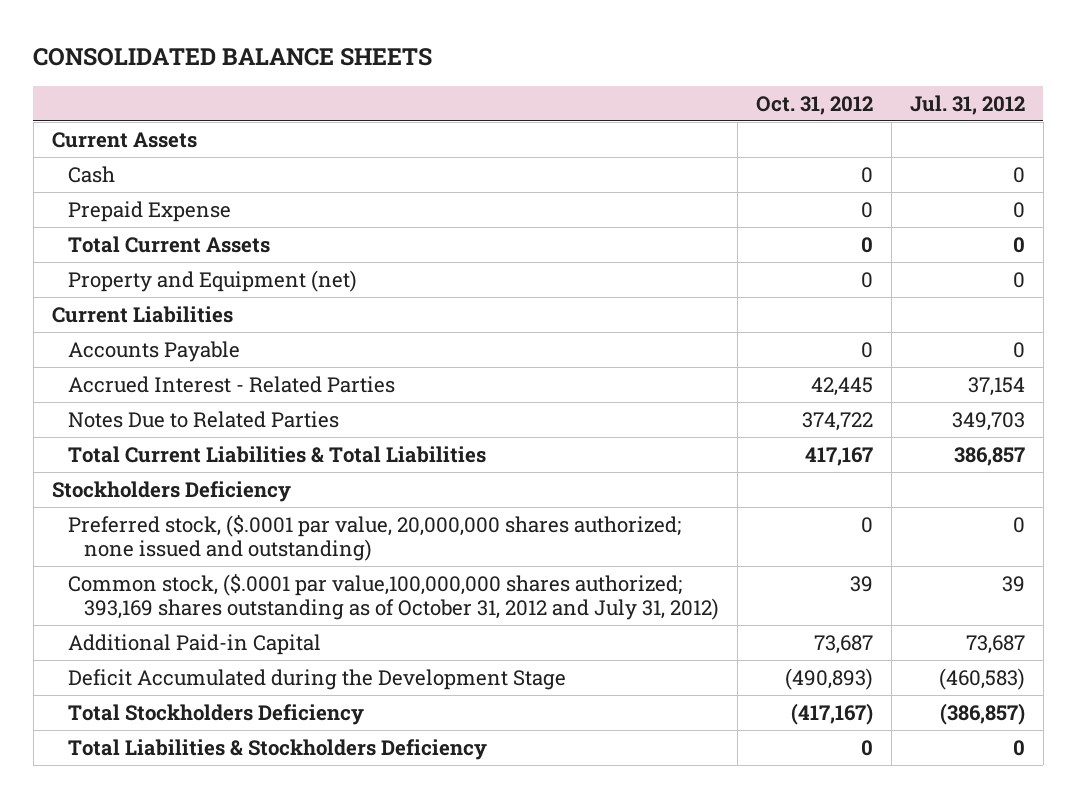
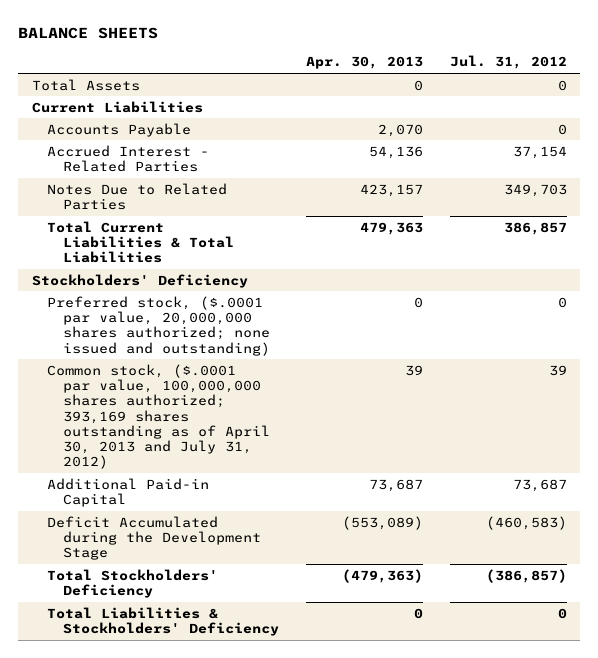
- CONSOLIDATED BALANCE SHEETS
+ BALANCE SHEETS
- | Oct. 31, 2012 | Jul. 31, 2012
+ | Apr. 30, 2013 | Jul. 31, 2012
- Current Assets
- Cash | 0 | 0
- Prepaid Expense | 0 | 0
- Total Current Assets | 0 | 0
- Property and Equipment (net) | 0 | 0
+ Total Assets | 0 | 0
- Stockholders Deficiency
+ Stockholders' Deficiency
- Common stock, ($.0001 par value,100,000,000 shares authorized; 393,169 shares outstanding as of October 31, 2012 and July 31, 2012) | 39 | 39
+ Common stock, ($.0001 par value, 100,000,000 shares authorized; 393,169 shares outstanding as of April 30, 2013 and July 31, 2012) | 39 | 39
- Total Stockholders Deficiency | (417,167) | (386,857)
- Total Liabilities & Stockholders Deficiency | 0 | 0
+ Total Stockholders' Deficiency | (479,363) | (386,857)
+ Total Liabilities & Stockholders' Deficiency | 0 | 0

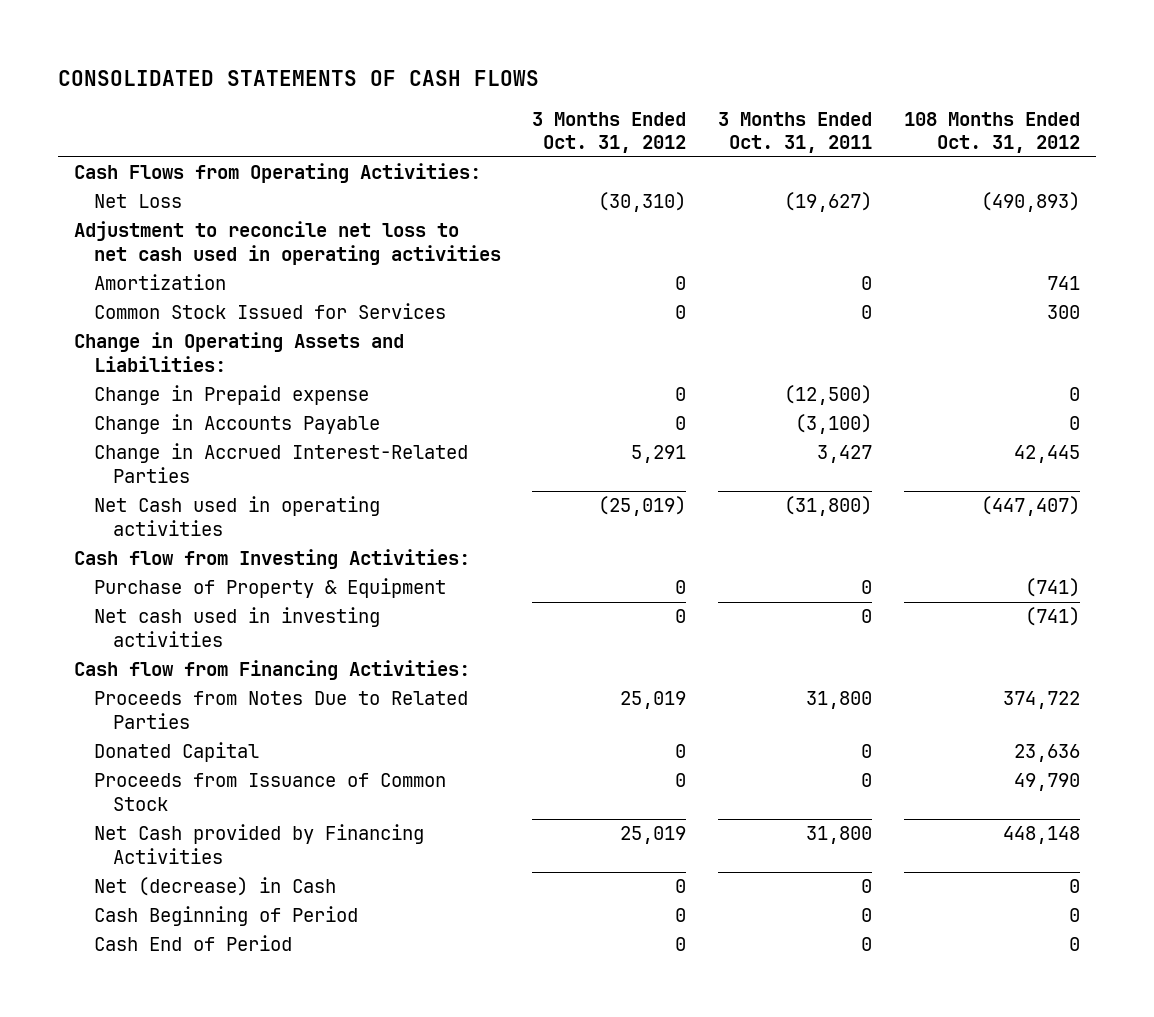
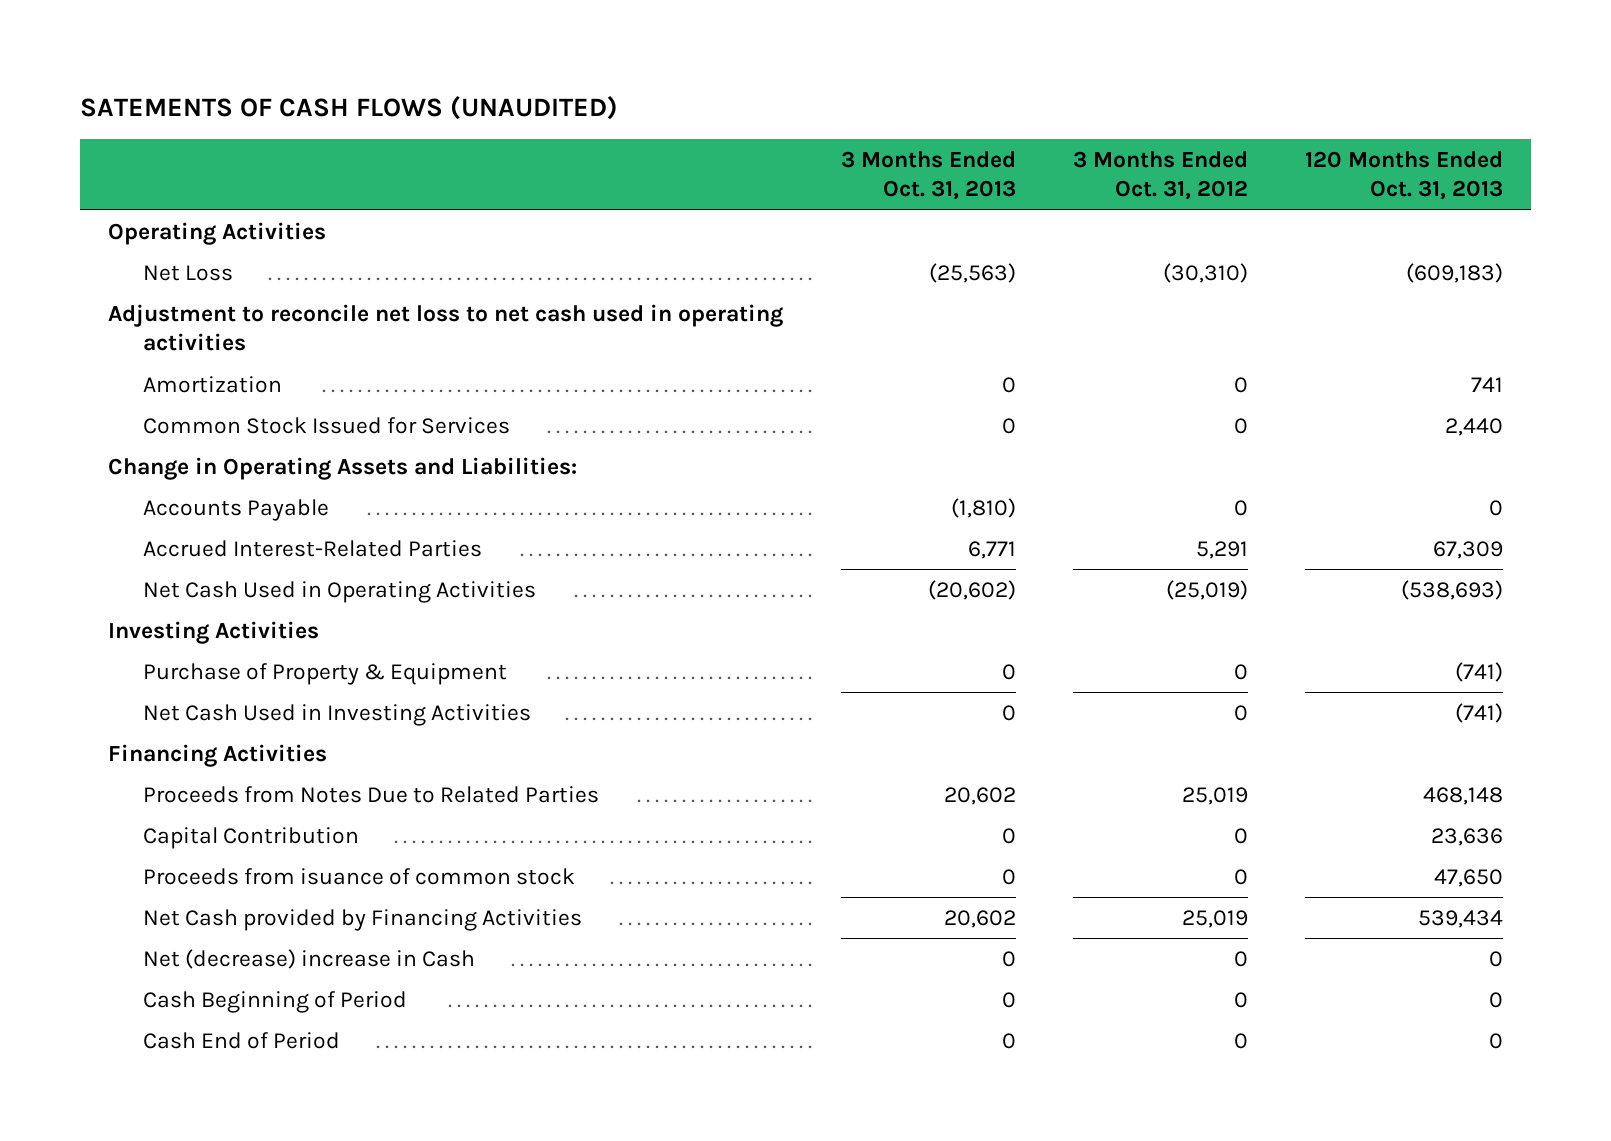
- CONSOLIDATED STATEMENTS OF CASH FLOWS
+ SATEMENTS OF CASH FLOWS (UNAUDITED)
- | 3 Months Ended Oct. 31, 2012 | 3 Months Ended Oct. 31, 2011 | 108 Months Ended Oct. 31, 2012
+ | 3 Months Ended Oct. 31, 2013 | 3 Months Ended Oct. 31, 2012 | 120 Months Ended Oct. 31, 2013
- Cash Flows from Operating Activities:
+ Operating Activities
- Change in Prepaid expense | 0 | (12,500) | 0
- Change in Accounts Payable | 0 | (3,100) | 0
- Change in Accrued Interest-Related Parties | 5,291 | 3,427 | 42,445
- Net Cash used in operating activities | (25,019) | (31,800) | (447,407)
- Cash flow from Investing Activities:
+ Accounts Payable | (1,810) | 0 | 0
+ Accrued Interest-Related Parties | 6,771 | 5,291 | 67,309
+ Net Cash Used in Operating Activities | (20,602) | (25,019) | (538,693)
+ Investing Activities
- Net cash used in investing activities | 0 | 0 | (741)
- Cash flow from Financing Activities:
+ Net Cash Used in Investing Activities | 0 | 0 | (741)
+ Financing Activities
- Donated Capital | 0 | 0 | 23,636
- Proceeds from Issuance of Common Stock | 0 | 0 | 49,790
+ Capital Contribution | 0 | 0 | 23,636
+ Proceeds from isuance of common stock | 0 | 0 | 47,650
- Net (decrease) in Cash | 0 | 0 | 0
+ Net (decrease) increase in Cash | 0 | 0 | 0

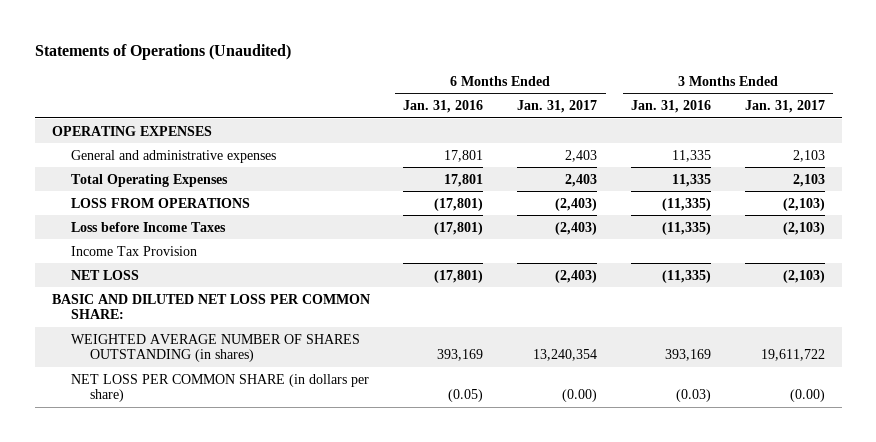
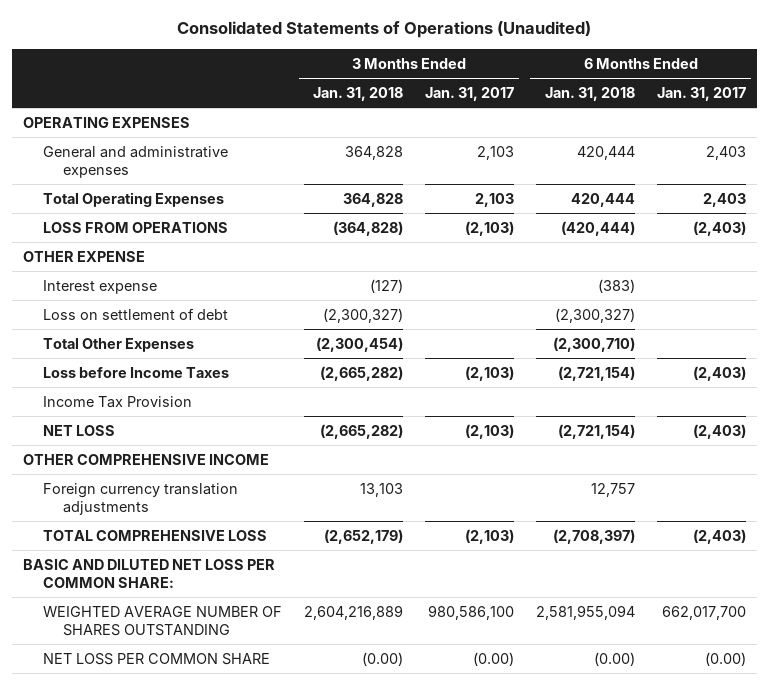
- Statements of Operations (Unaudited)
+ Consolidated Statements of Operations (Unaudited)
- | 6 Months Ended Jan. 31, 2016 | 6 Months Ended Jan. 31, 2017 | 3 Months Ended Jan. 31, 2016 | 3 Months Ended Jan. 31, 2017
+ | 3 Months Ended Jan. 31, 2018 | 3 Months Ended Jan. 31, 2017 | 6 Months Ended Jan. 31, 2018 | 6 Months Ended Jan. 31, 2017
+ OTHER EXPENSE
+ Interest expense | (127) | | (383) |
+ Loss on settlement of debt | (2,300,327) | | (2,300,327) |
+ Total Other Expenses | (2,300,454) | | (2,300,710) |
+ OTHER COMPREHENSIVE INCOME
+ Foreign currency translation adjustments | 13,103 | | 12,757 |
+ TOTAL COMPREHENSIVE LOSS | (2,652,179) | (2,103) | (2,708,397) | (2,403)
- WEIGHTED AVERAGE NUMBER OF SHARES OUTSTANDING (in shares) | 393,169 | 13,240,354 | 393,169 | 19,611,722
- NET LOSS PER COMMON SHARE (in dollars per share) | (0.05) | (0.00) | (0.03) | (0.00)
+ WEIGHTED AVERAGE NUMBER OF SHARES OUTSTANDING | 2,604,216,889 | 980,586,100 | 2,581,955,094 | 662,017,700
+ NET LOSS PER COMMON SHARE | (0.00) | (0.00) | (0.00) | (0.00)

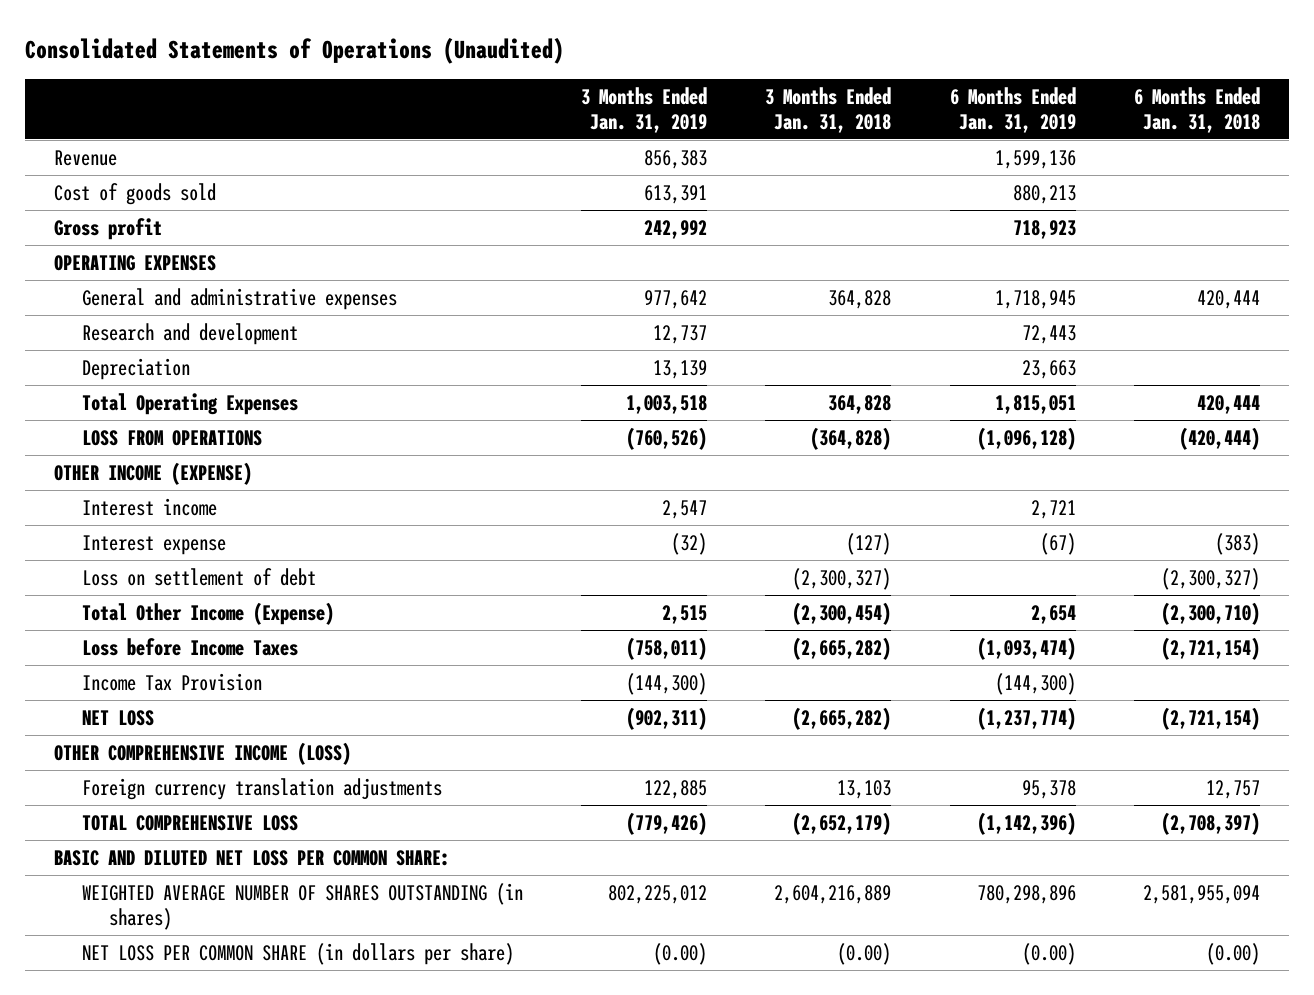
- | 3 Months Ended Jan. 31, 2018 | 3 Months Ended Jan. 31, 2017 | 6 Months Ended Jan. 31, 2018 | 6 Months Ended Jan. 31, 2017
+ | 3 Months Ended Jan. 31, 2019 | 3 Months Ended Jan. 31, 2018 | 6 Months Ended Jan. 31, 2019 | 6 Months Ended Jan. 31, 2018
+ Revenue | 856,383 | | 1,599,136 |
+ Cost of goods sold | 613,391 | | 880,213 |
+ Gross profit | 242,992 | | 718,923 |
+ Research and development | 12,737 | | 72,443 |
+ Depreciation | 13,139 | | 23,663 |
- OTHER EXPENSE
+ OTHER INCOME (EXPENSE)
+ Interest income | 2,547 | | 2,721 |
- Total Other Expenses | (2,300,454) | | (2,300,710) |
+ Total Other Income (Expense) | 2,515 | (2,300,454) | 2,654 | (2,300,710)
- OTHER COMPREHENSIVE INCOME
+ OTHER COMPREHENSIVE INCOME (LOSS)
- WEIGHTED AVERAGE NUMBER OF SHARES OUTSTANDING | 2,604,216,889 | 980,586,100 | 2,581,955,094 | 662,017,700
- NET LOSS PER COMMON SHARE | (0.00) | (0.00) | (0.00) | (0.00)
+ WEIGHTED AVERAGE NUMBER OF SHARES OUTSTANDING (in shares) | 802,225,012 | 2,604,216,889 | 780,298,896 | 2,581,955,094
+ NET LOSS PER COMMON SHARE (in dollars per share) | (0.00) | (0.00) | (0.00) | (0.00)

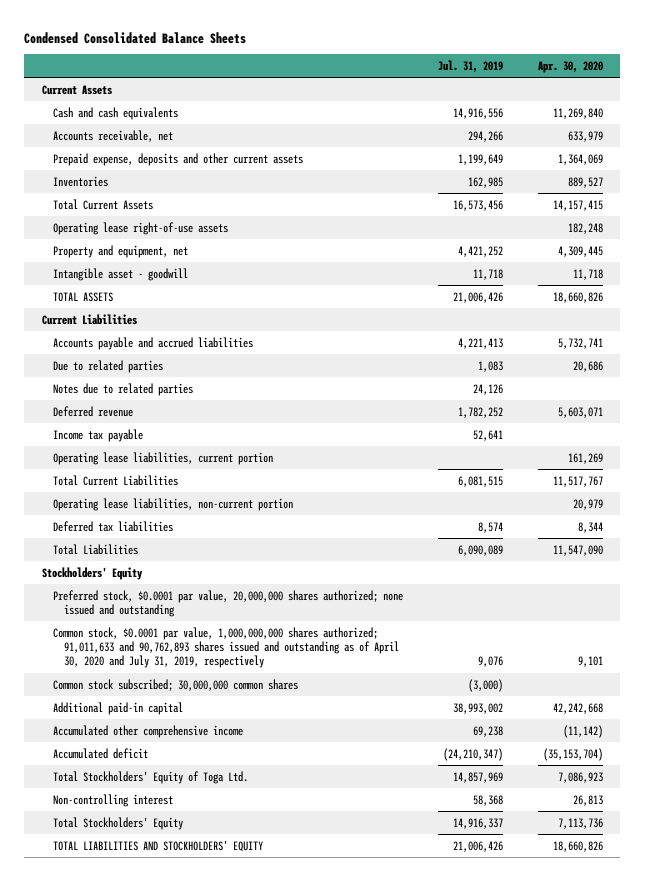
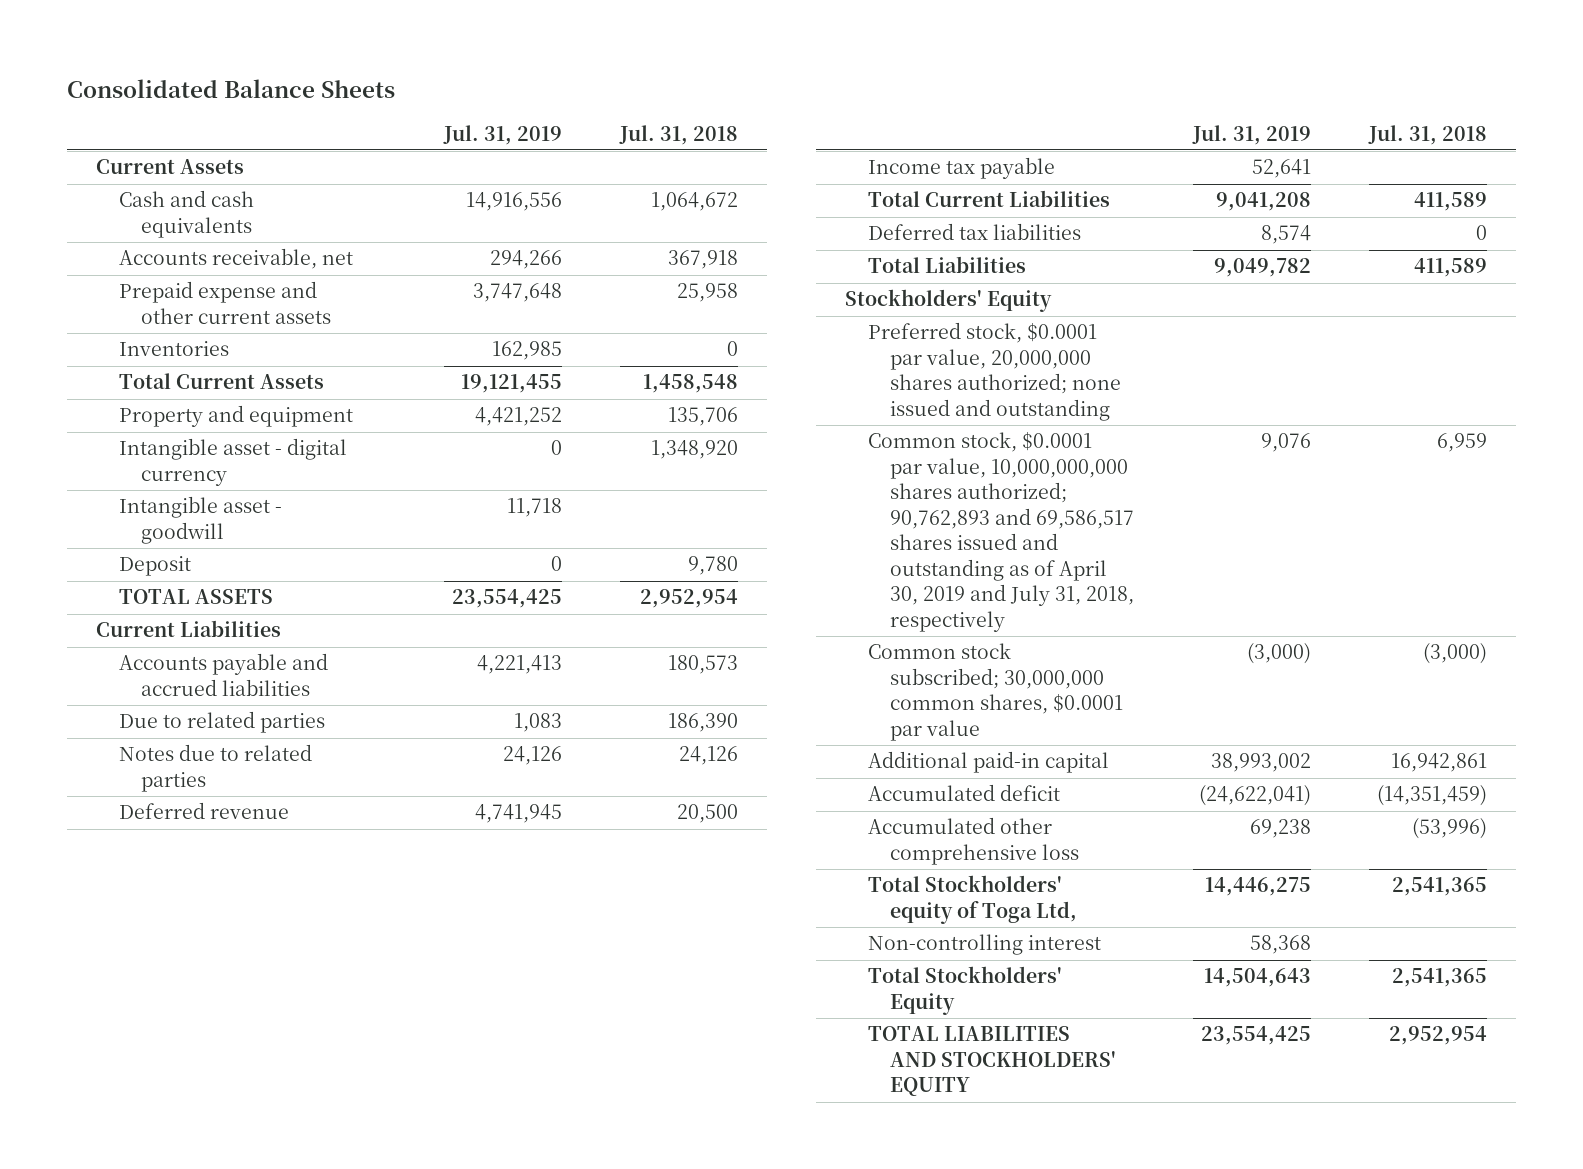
- Condensed Consolidated Balance Sheets
+ Consolidated Balance Sheets
- | Jul. 31, 2019 | Apr. 30, 2020
+ | Jul. 31, 2019 | Jul. 31, 2018
- Prepaid expense, deposits and other current assets | 1,199,649 | 1,364,069
+ Prepaid expense and other current assets | 3,747,648 | 25,958
- Total Current Assets | 16,573,456 | 14,157,415
- Operating lease right-of-use assets | | 182,248
- Property and equipment, net | 4,421,252 | 4,309,445
+ Total Current Assets | 19,121,455 | 1,458,548
+ Property and equipment | 4,421,252 | 135,706
+ Intangible asset - digital currency | 0 | 1,348,920
- TOTAL ASSETS | 21,006,426 | 18,660,826
+ Deposit | 0 | 9,780
+ TOTAL ASSETS | 23,554,425 | 2,952,954
- Deferred revenue | 1,782,252 | 5,603,071
+ Deferred revenue | 4,741,945 | 20,500
- Operating lease liabilities, current portion | | 161,269
- Total Current Liabilities | 6,081,515 | 11,517,767
- Operating lease liabilities, non-current portion | | 20,979
+ Total Current Liabilities | 9,041,208 | 411,589
- Total Liabilities | 6,090,089 | 11,547,090
+ Total Liabilities | 9,049,782 | 411,589
- Common stock, $0.0001 par value, 1,000,000,000 shares authorized; 91,011,633 and 90,762,893 shares issued and outstanding as of April 30, 2020 and July 31, 2019, respectively | 9,076 | 9,101
- Common stock subscribed; 30,000,000 common shares | (3,000) |
+ Common stock, $0.0001 par value, 10,000,000,000 shares authorized; 90,762,893 and 69,586,517 shares issued and outstanding as of April 30, 2019 and July 31, 2018, respectively | 9,076 | 6,959
+ Common stock subscribed; 30,000,000 common shares, $0.0001 par value | (3,000) | (3,000)
- Accumulated other comprehensive income | 69,238 | (11,142)
- Accumulated deficit | (24,210,347) | (35,153,704)
- Total Stockholders' Equity of Toga Ltd. | 14,857,969 | 7,086,923
+ Accumulated deficit | (24,622,041) | (14,351,459)
+ Accumulated other comprehensive loss | 69,238 | (53,996)
+ Total Stockholders' equity of Toga Ltd, | 14,446,275 | 2,541,365
- Total Stockholders' Equity | 14,916,337 | 7,113,736
- TOTAL LIABILITIES AND STOCKHOLDERS' EQUITY | 21,006,426 | 18,660,826
+ Total Stockholders' Equity | 14,504,643 | 2,541,365
+ TOTAL LIABILITIES AND STOCKHOLDERS' EQUITY | 23,554,425 | 2,952,954

